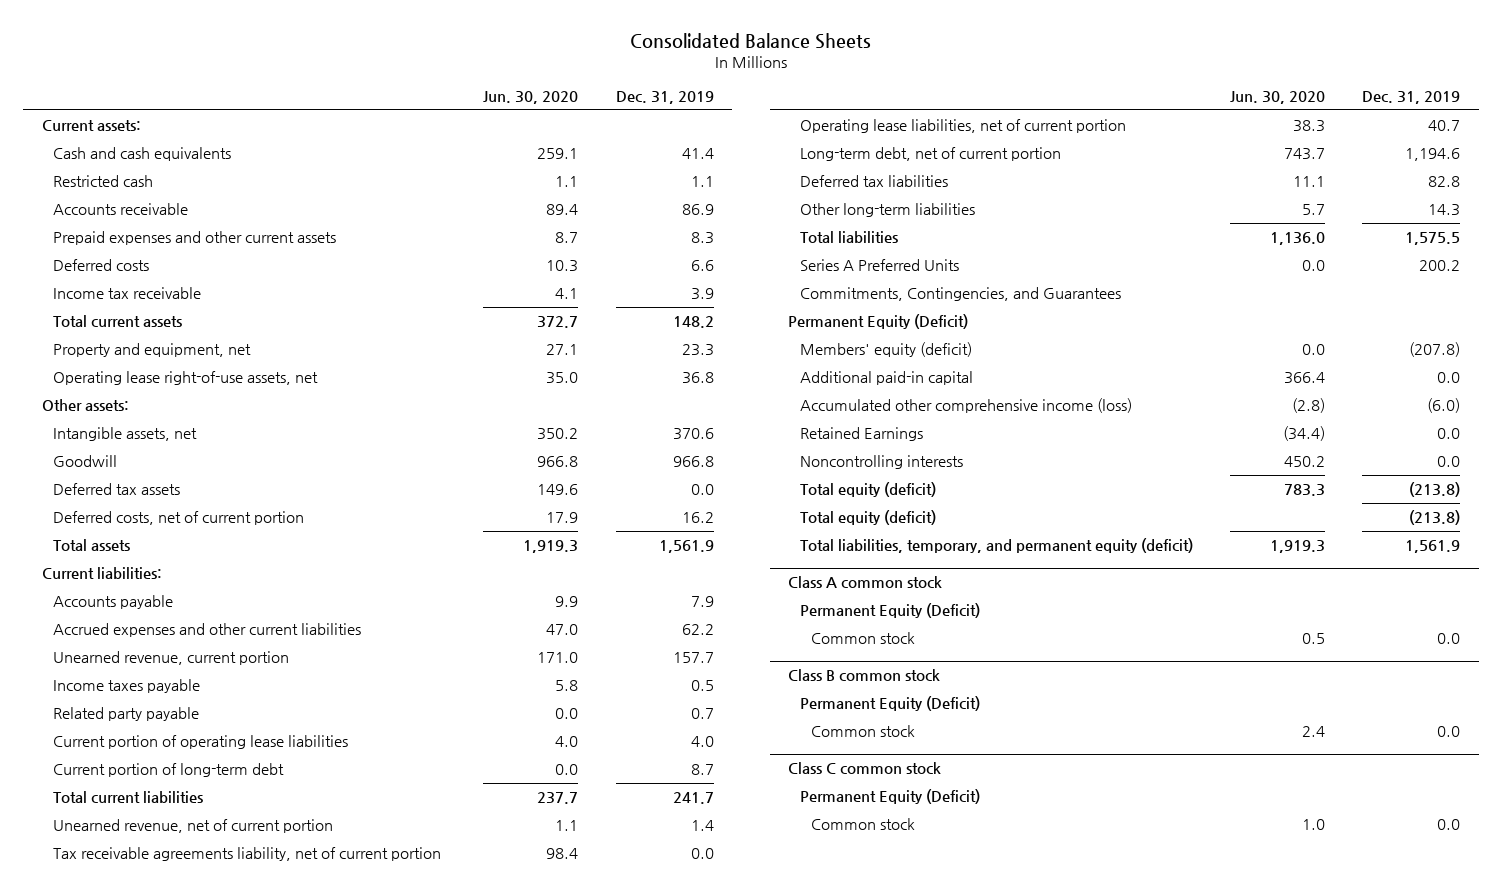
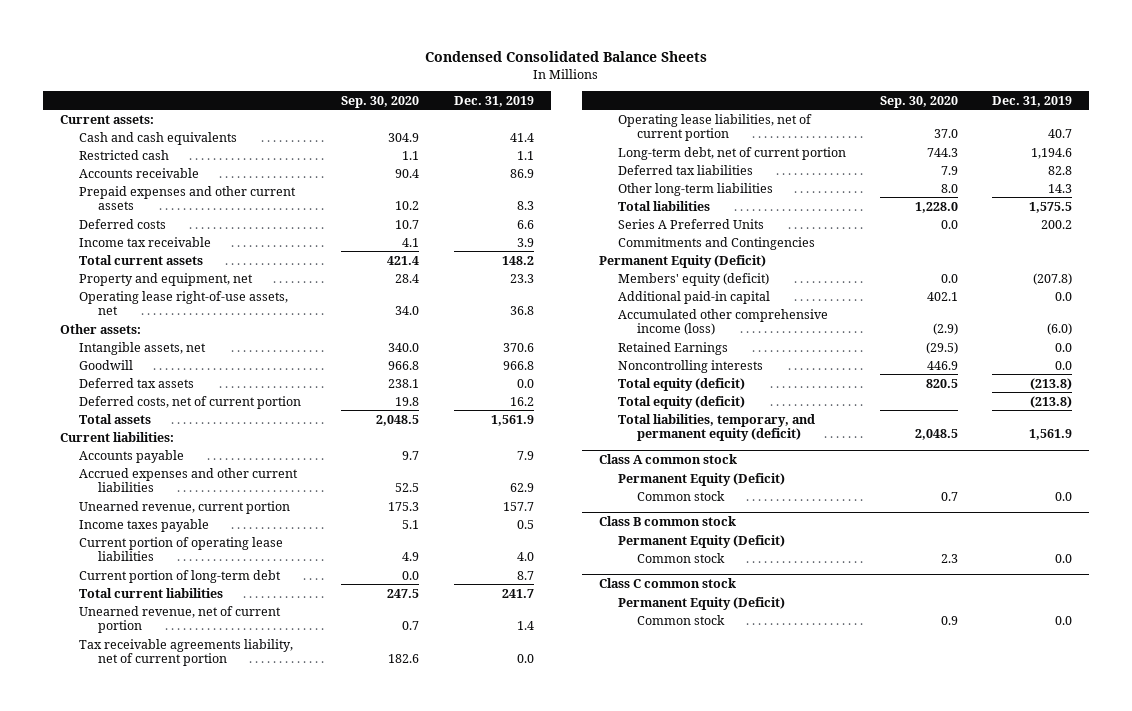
- Consolidated Balance Sheets
+ Condensed Consolidated Balance Sheets
- | Jun. 30, 2020 | Dec. 31, 2019
+ | Sep. 30, 2020 | Dec. 31, 2019
- Accrued expenses and other current liabilities | 47.0 | 62.2
+ Accrued expenses and other current liabilities | 52.5 | 62.9
- Related party payable | 0.0 | 0.7
- Commitments, Contingencies, and Guarantees
+ Commitments and Contingencies

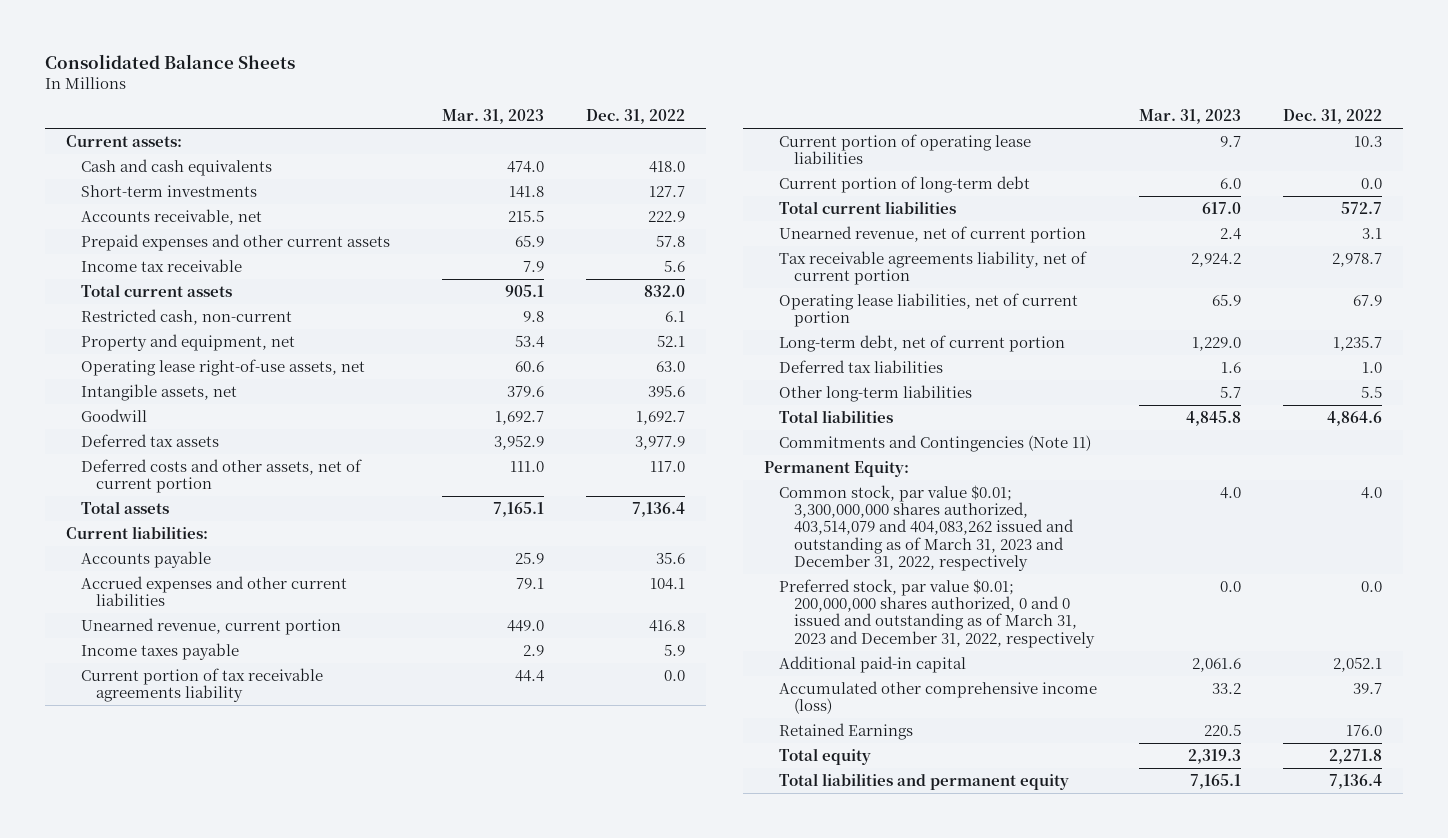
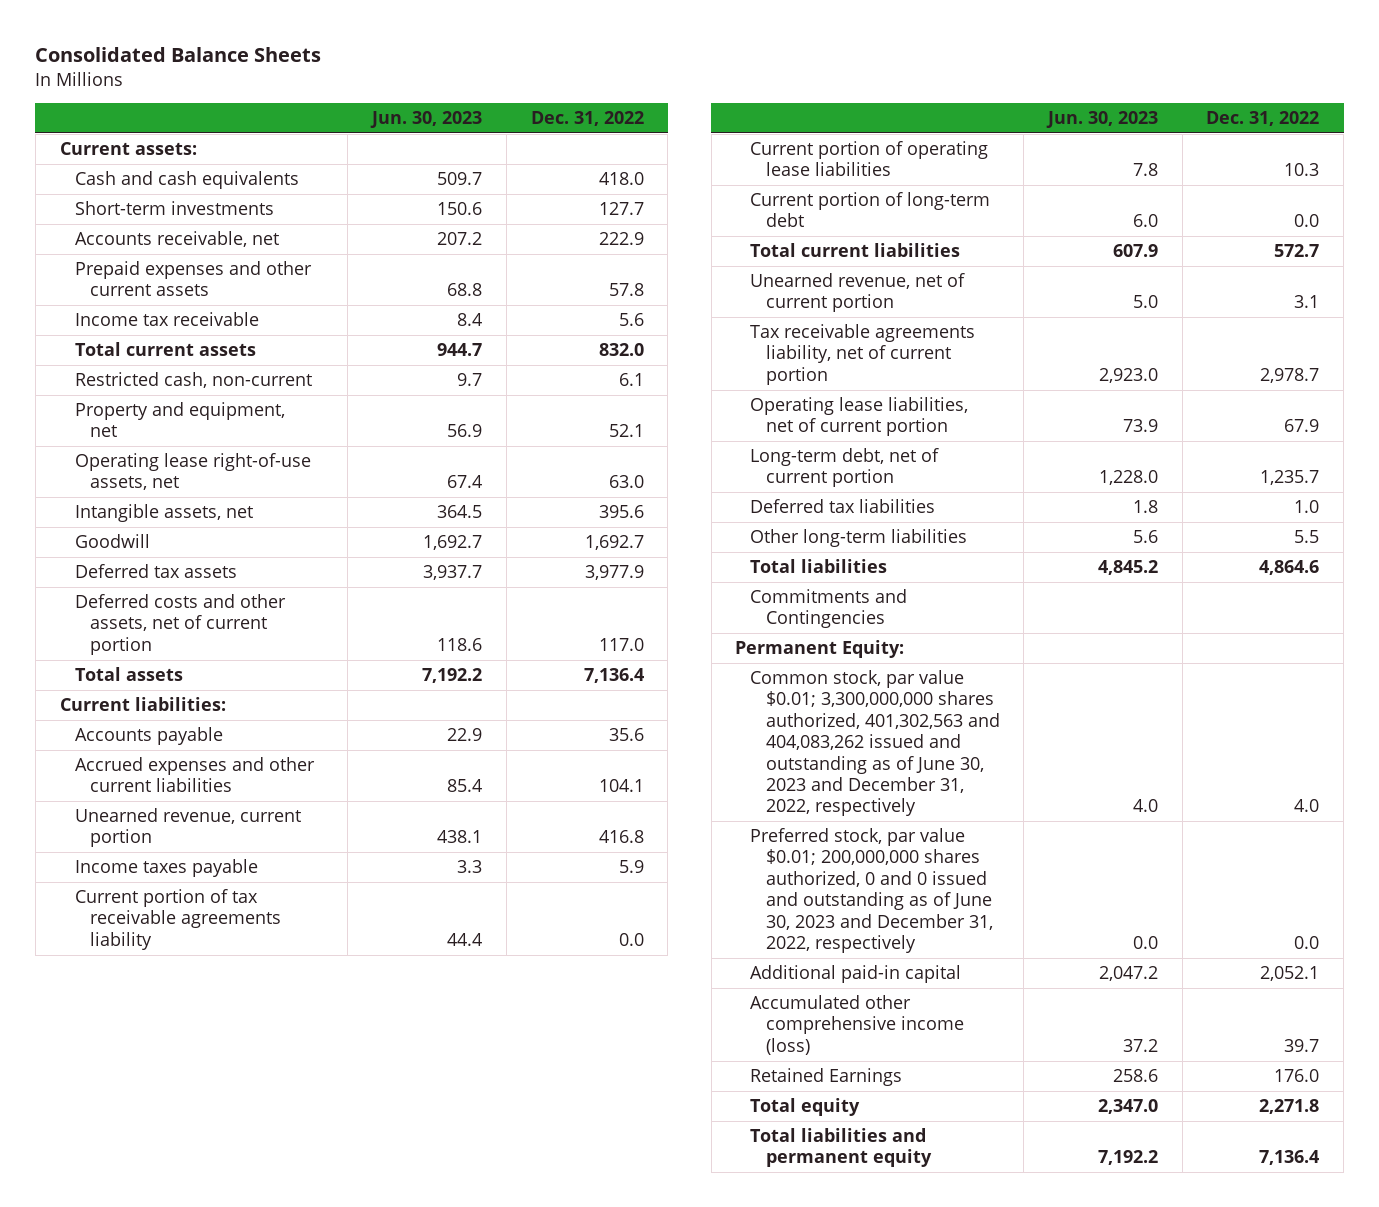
- | Mar. 31, 2023 | Dec. 31, 2022
+ | Jun. 30, 2023 | Dec. 31, 2022
- Commitments and Contingencies (Note 11)
+ Commitments and Contingencies
- Common stock, par value $0.01; 3,300,000,000 shares authorized, 403,514,079 and 404,083,262 issued and outstanding as of March 31, 2023 and December 31, 2022, respectively | 4.0 | 4.0
- Preferred stock, par value $0.01; 200,000,000 shares authorized, 0 and 0 issued and outstanding as of March 31, 2023 and December 31, 2022, respectively | 0.0 | 0.0
+ Common stock, par value $0.01; 3,300,000,000 shares authorized, 401,302,563 and 404,083,262 issued and outstanding as of June 30, 2023 and December 31, 2022, respectively | 4.0 | 4.0
+ Preferred stock, par value $0.01; 200,000,000 shares authorized, 0 and 0 issued and outstanding as of June 30, 2023 and December 31, 2022, respectively | 0.0 | 0.0

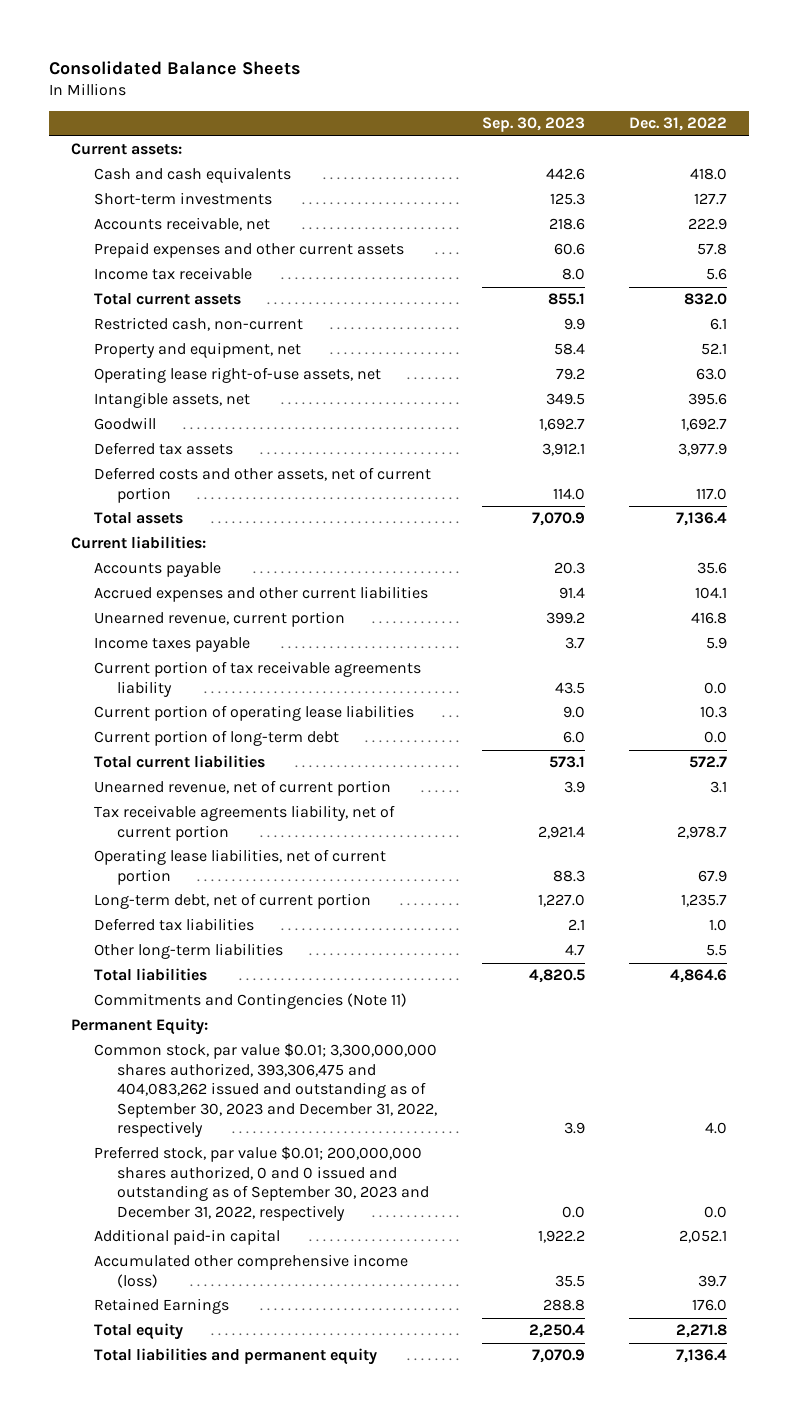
- | Jun. 30, 2023 | Dec. 31, 2022
+ | Sep. 30, 2023 | Dec. 31, 2022
- Commitments and Contingencies
+ Commitments and Contingencies (Note 11)
- Common stock, par value $0.01; 3,300,000,000 shares authorized, 401,302,563 and 404,083,262 issued and outstanding as of June 30, 2023 and December 31, 2022, respectively | 4.0 | 4.0
- Preferred stock, par value $0.01; 200,000,000 shares authorized, 0 and 0 issued and outstanding as of June 30, 2023 and December 31, 2022, respectively | 0.0 | 0.0
+ Common stock, par value $0.01; 3,300,000,000 shares authorized, 393,306,475 and 404,083,262 issued and outstanding as of September 30, 2023 and December 31, 2022, respectively | 3.9 | 4.0
+ Preferred stock, par value $0.01; 200,000,000 shares authorized, 0 and 0 issued and outstanding as of September 30, 2023 and December 31, 2022, respectively | 0.0 | 0.0

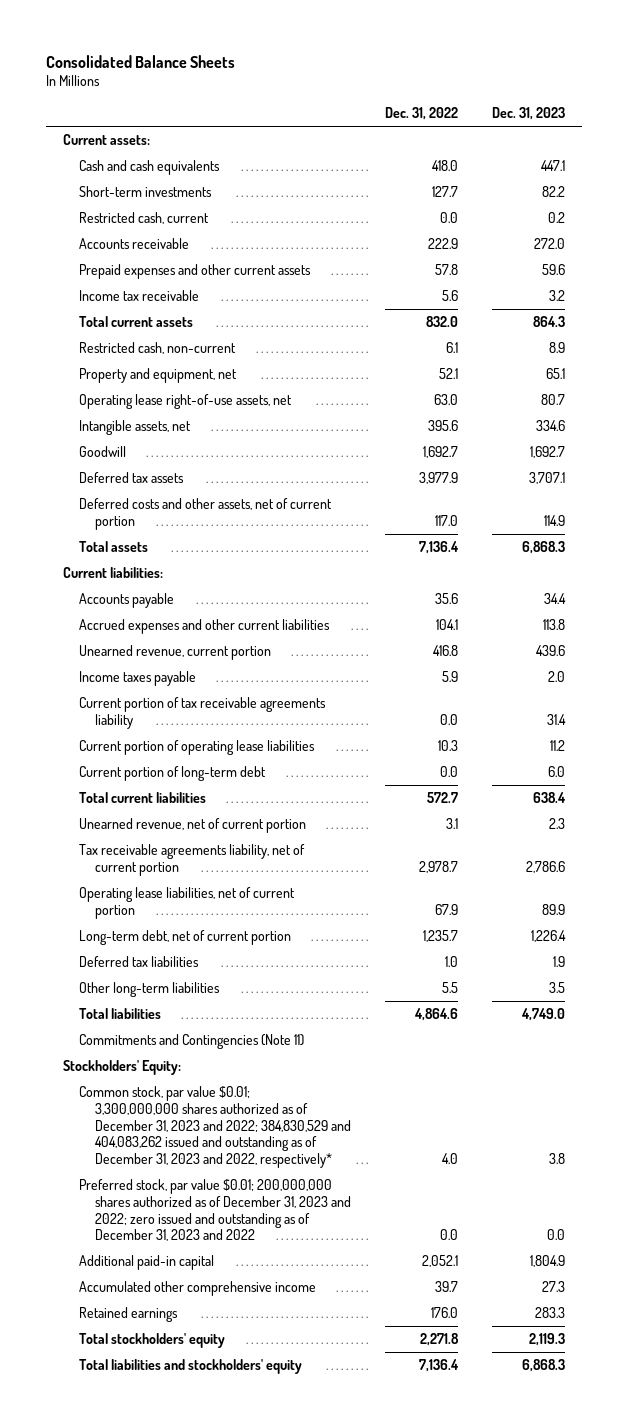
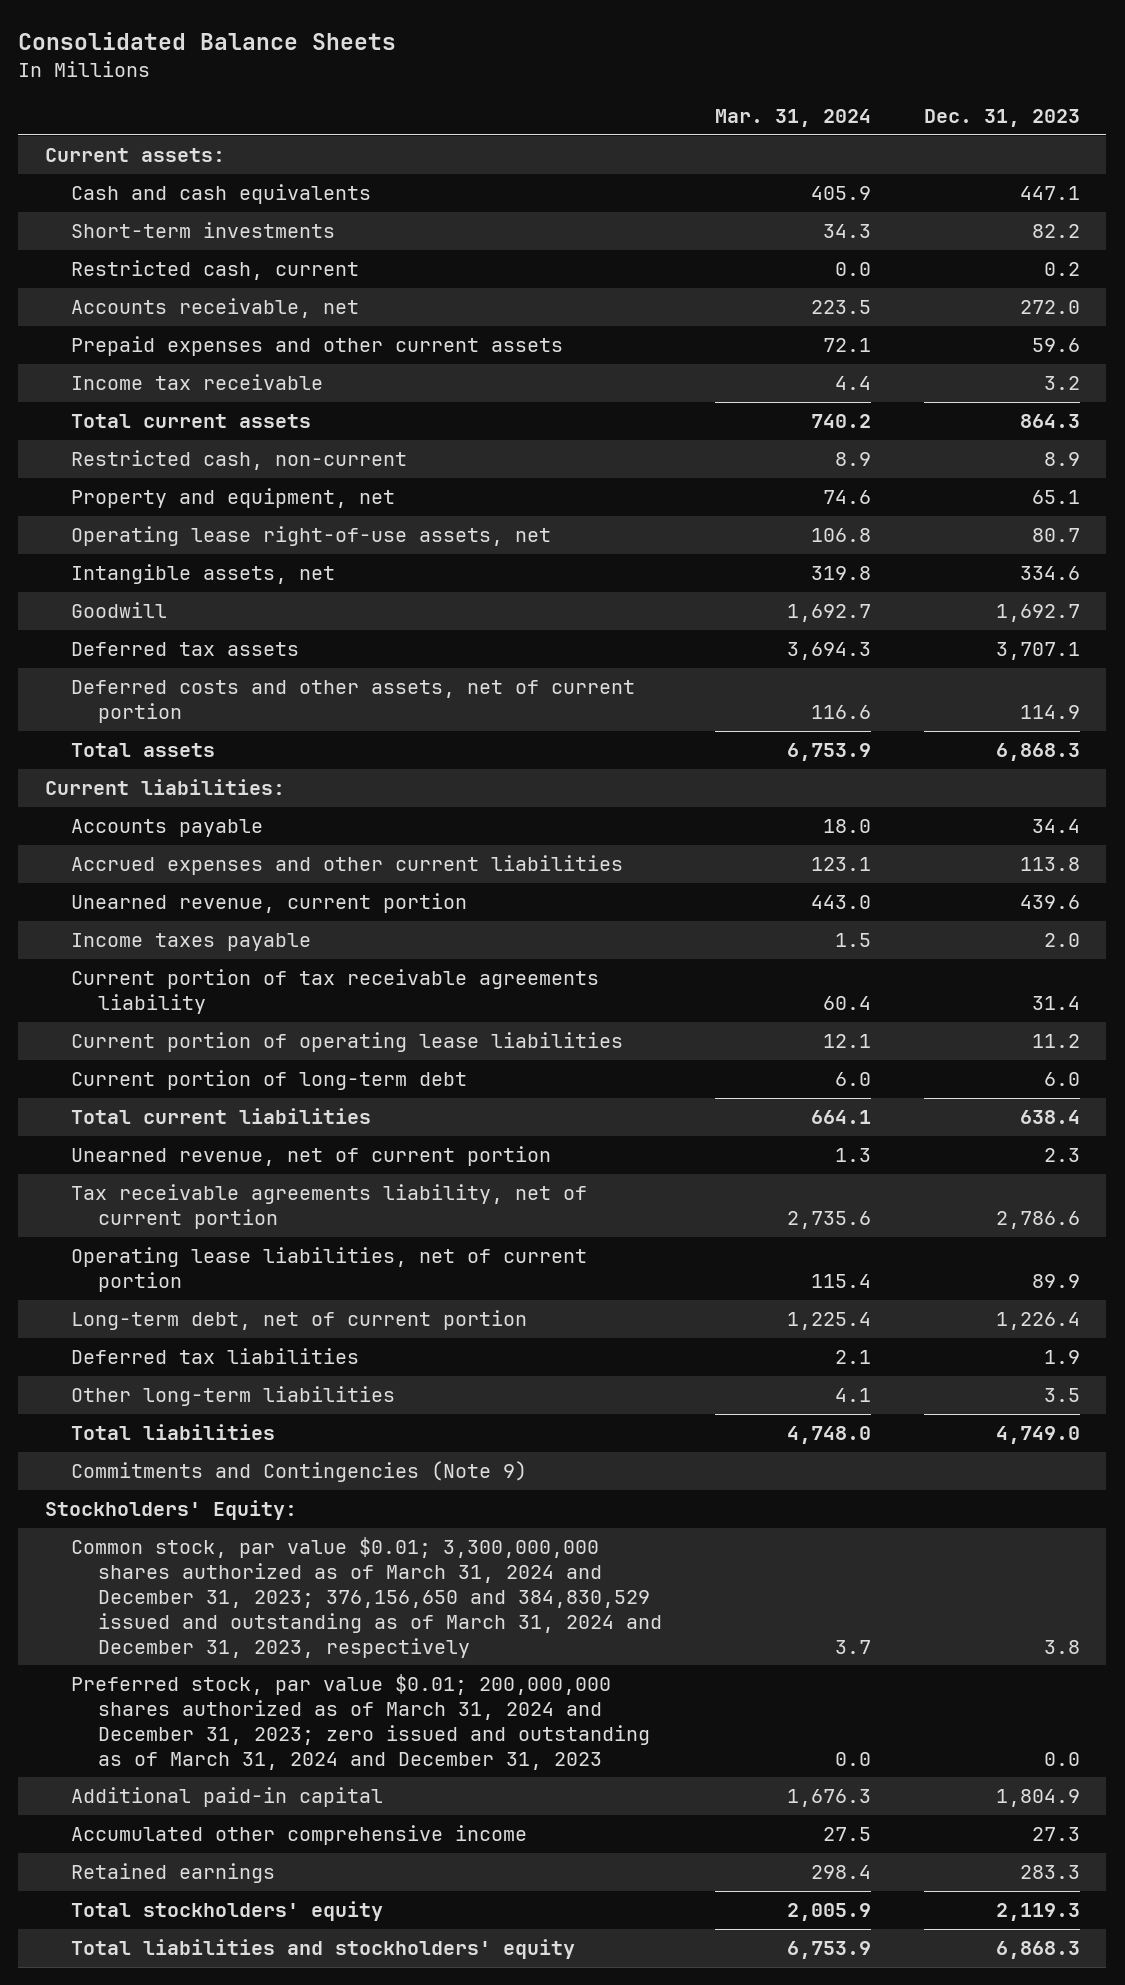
- | Dec. 31, 2022 | Dec. 31, 2023
+ | Mar. 31, 2024 | Dec. 31, 2023
- Accounts receivable | 222.9 | 272.0
+ Accounts receivable, net | 223.5 | 272.0
- Commitments and Contingencies (Note 11)
+ Commitments and Contingencies (Note 9)
- Common stock, par value $0.01; 3,300,000,000 shares authorized as of December 31, 2023 and 2022; 384,830,529 and 404,083,262 issued and outstanding as of December 31, 2023 and 2022, respectively* | 4.0 | 3.8
- Preferred stock, par value $0.01; 200,000,000 shares authorized as of December 31, 2023 and 2022; zero issued and outstanding as of December 31, 2023 and 2022 | 0.0 | 0.0
+ Common stock, par value $0.01; 3,300,000,000 shares authorized as of March 31, 2024 and December 31, 2023; 376,156,650 and 384,830,529 issued and outstanding as of March 31, 2024 and December 31, 2023, respectively | 3.7 | 3.8
+ Preferred stock, par value $0.01; 200,000,000 shares authorized as of March 31, 2024 and December 31, 2023; zero issued and outstanding as of March 31, 2024 and December 31, 2023 | 0.0 | 0.0

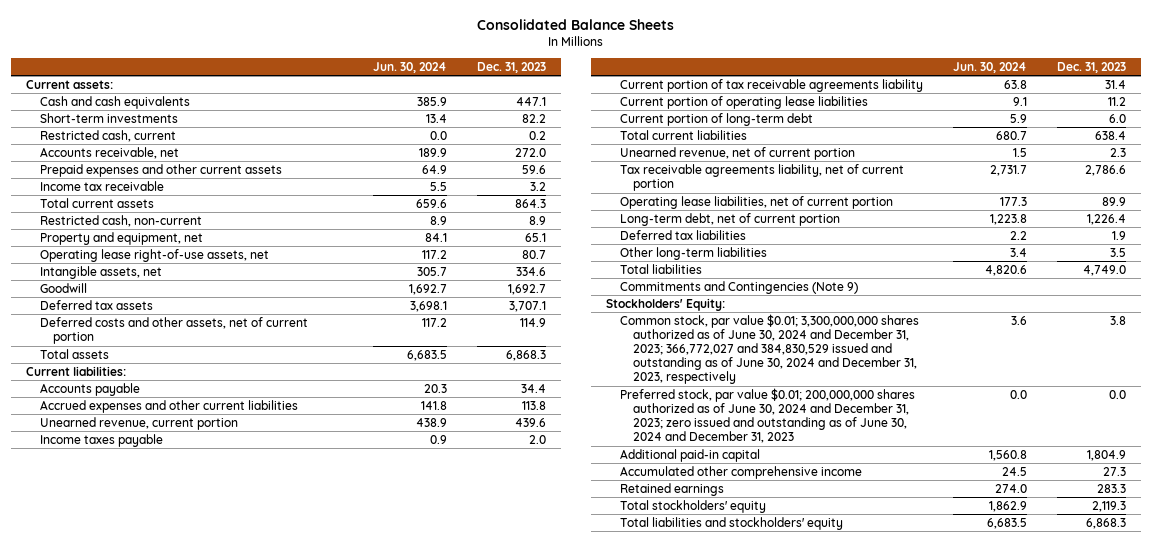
- | Mar. 31, 2024 | Dec. 31, 2023
+ | Jun. 30, 2024 | Dec. 31, 2023
- Common stock, par value $0.01; 3,300,000,000 shares authorized as of March 31, 2024 and December 31, 2023; 376,156,650 and 384,830,529 issued and outstanding as of March 31, 2024 and December 31, 2023, respectively | 3.7 | 3.8
- Preferred stock, par value $0.01; 200,000,000 shares authorized as of March 31, 2024 and December 31, 2023; zero issued and outstanding as of March 31, 2024 and December 31, 2023 | 0.0 | 0.0
+ Common stock, par value $0.01; 3,300,000,000 shares authorized as of June 30, 2024 and December 31, 2023; 366,772,027 and 384,830,529 issued and outstanding as of June 30, 2024 and December 31, 2023, respectively | 3.6 | 3.8
+ Preferred stock, par value $0.01; 200,000,000 shares authorized as of June 30, 2024 and December 31, 2023; zero issued and outstanding as of June 30, 2024 and December 31, 2023 | 0.0 | 0.0

